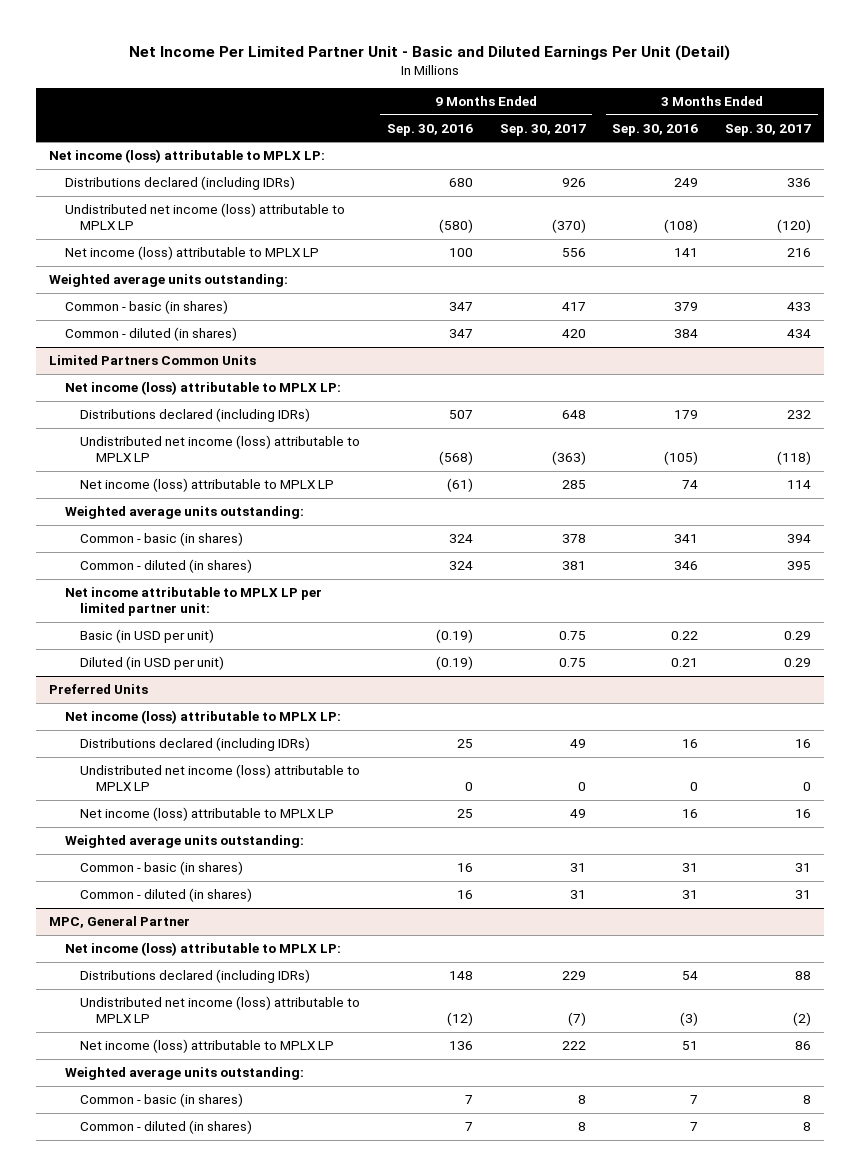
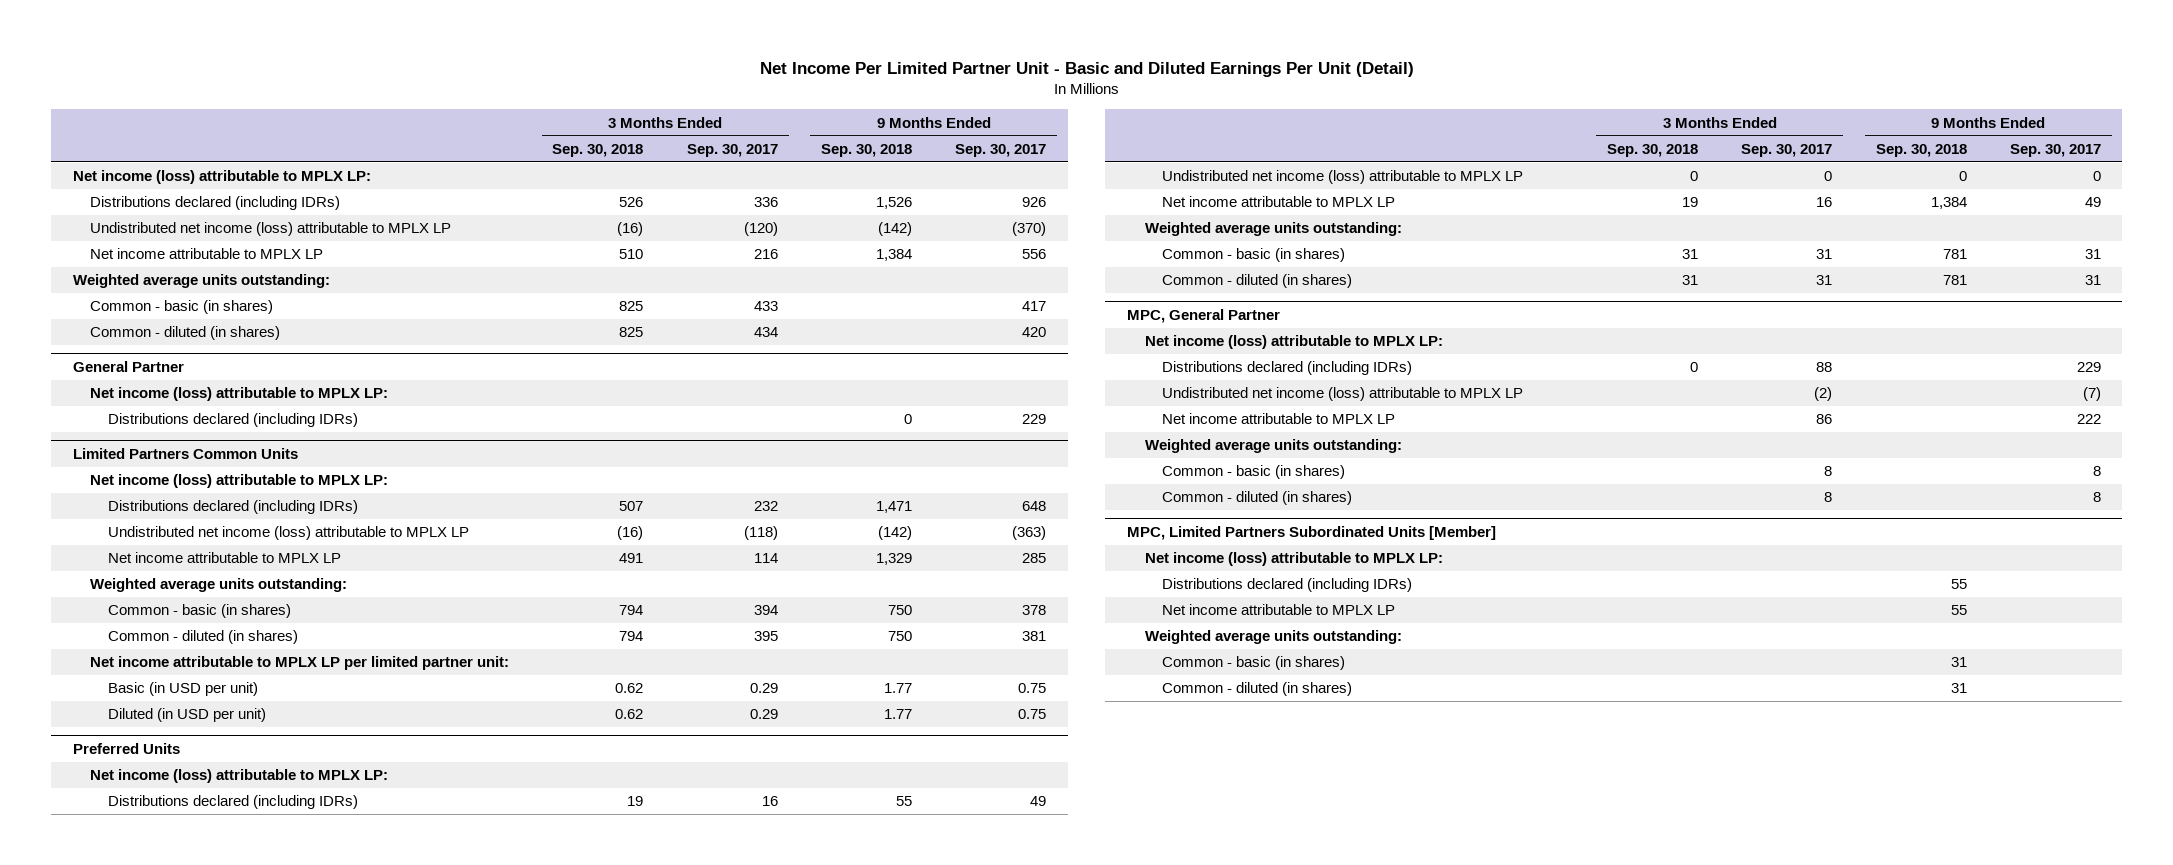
- | 9 Months Ended Sep. 30, 2016 | 9 Months Ended Sep. 30, 2017 | 3 Months Ended Sep. 30, 2016 | 3 Months Ended Sep. 30, 2017
+ | 3 Months Ended Sep. 30, 2018 | 3 Months Ended Sep. 30, 2017 | 9 Months Ended Sep. 30, 2018 | 9 Months Ended Sep. 30, 2017
- Net income (loss) attributable to MPLX LP | 100 | 556 | 141 | 216
+ Net income attributable to MPLX LP | 510 | 216 | 1,384 | 556
+ General Partner
+ Net income (loss) attributable to MPLX LP:
+ Distributions declared (including IDRs) | | | 0 | 229
@ Limited Partners Common Units
- Net income (loss) attributable to MPLX LP | (61) | 285 | 74 | 114
+ Net income attributable to MPLX LP | 491 | 114 | 1,329 | 285
@ Preferred Units
- Net income (loss) attributable to MPLX LP | 25 | 49 | 16 | 16
+ Net income attributable to MPLX LP | 19 | 16 | 1,384 | 49
@ MPC, General Partner
- Net income (loss) attributable to MPLX LP | 136 | 222 | 51 | 86
+ Net income attributable to MPLX LP | | 86 | | 222
+ MPC, Limited Partners Subordinated Units [Member]
+ Net income (loss) attributable to MPLX LP:
+ Distributions declared (including IDRs) | | | 55 |
+ Net income attributable to MPLX LP | | | 55 |
+ Weighted average units outstanding:
+ Common - basic (in shares) | | | 31 |
+ Common - diluted (in shares) | | | 31 |

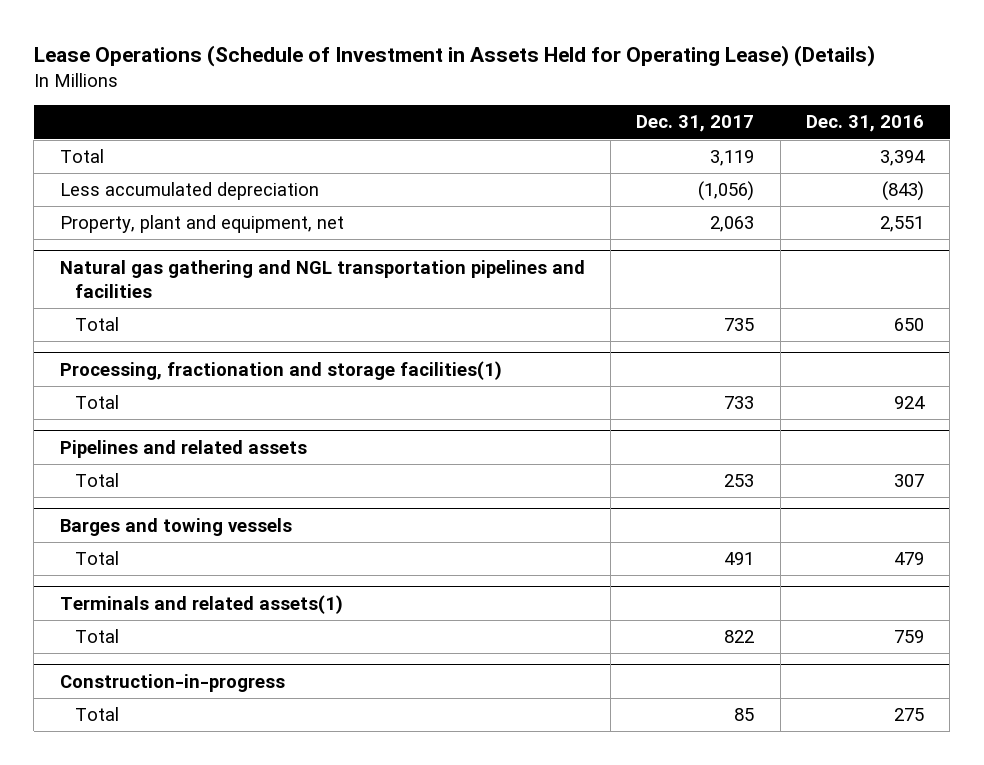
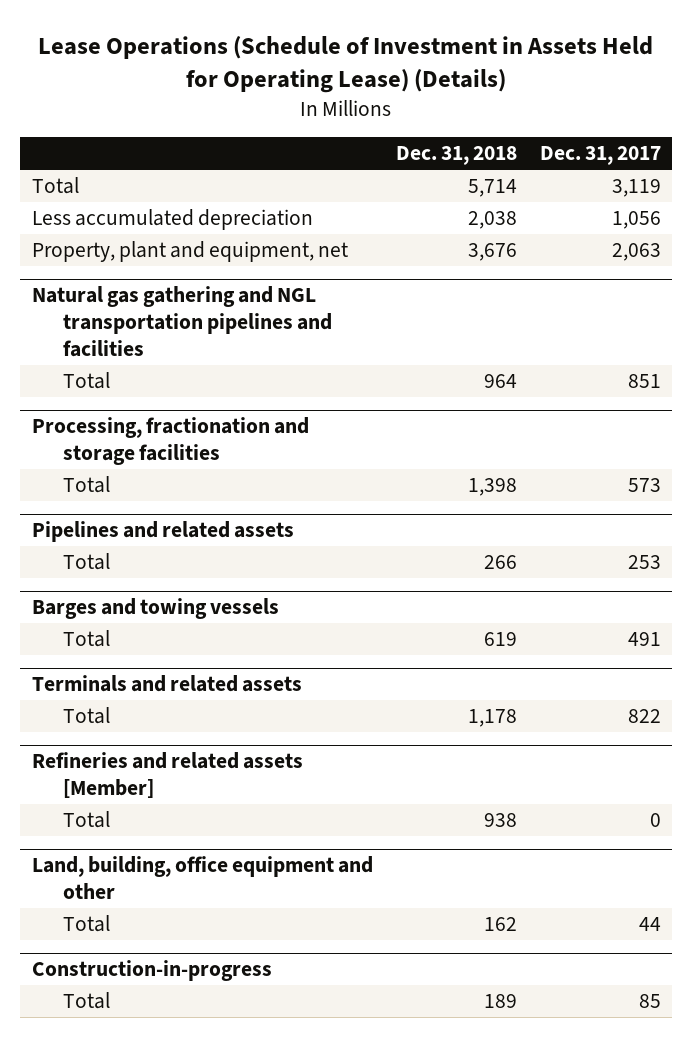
- | Dec. 31, 2017 | Dec. 31, 2016
+ | Dec. 31, 2018 | Dec. 31, 2017
- Less accumulated depreciation | (1,056) | (843)
+ Less accumulated depreciation | 2,038 | 1,056
@ Natural gas gathering and NGL transportation pipelines and facilities
- Total | 735 | 650
- Processing, fractionation and storage facilities(1)
- Total | 733 | 924
@ Natural gas gathering and NGL transportation pipelines and facilities
+ Total | 964 | 851
+ Processing, fractionation and storage facilities
+ Total | 1,398 | 573
- Terminals and related assets(1)
+ Terminals and related assets
+ Refineries and related assets [Member]
+ Total | 938 | 0
+ Land, building, office equipment and other
+ Total | 162 | 44

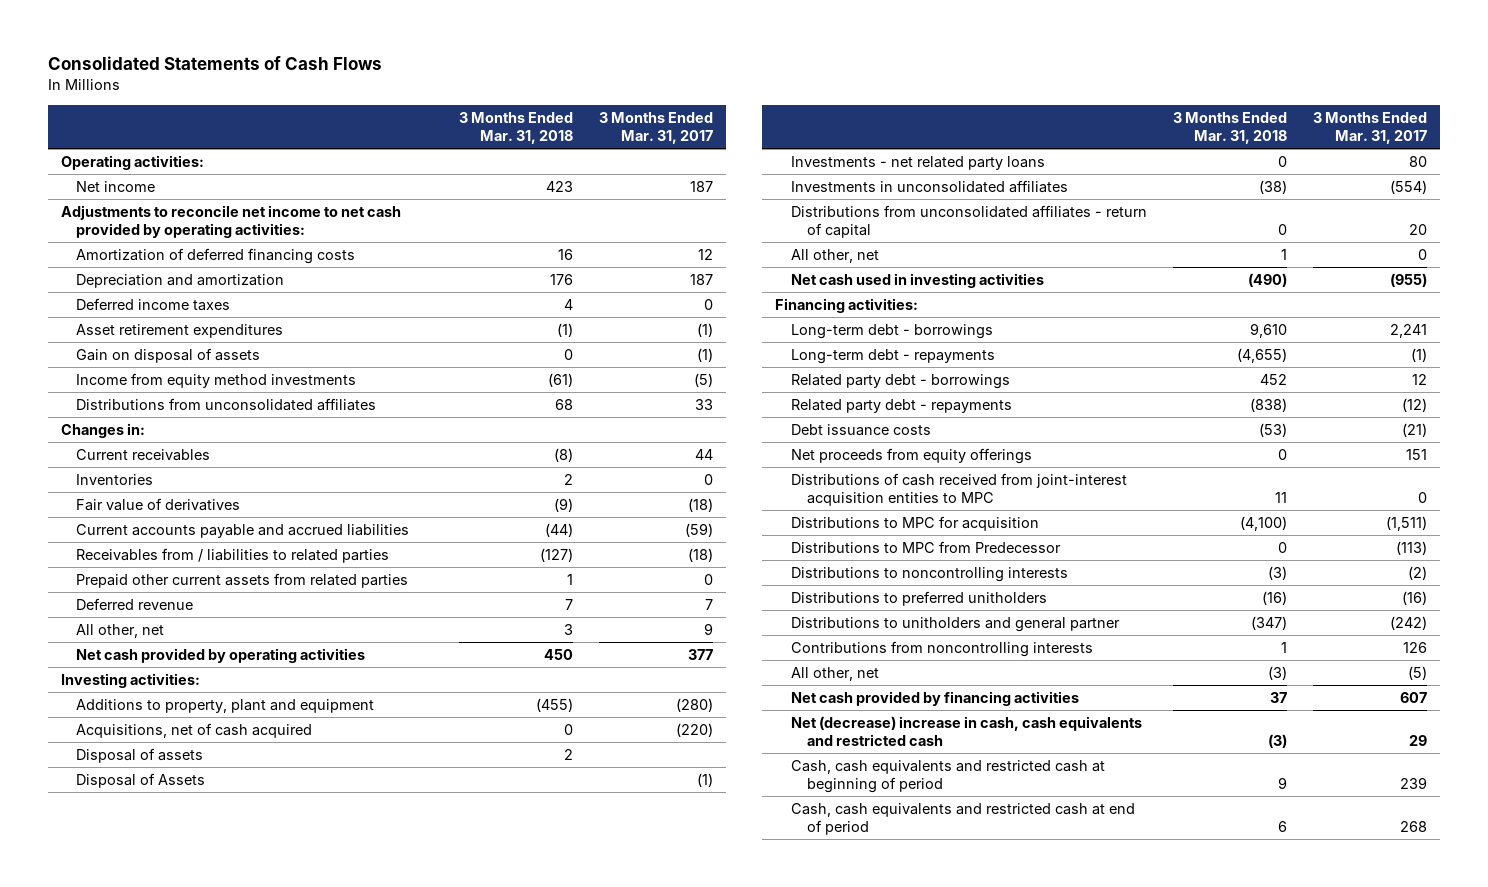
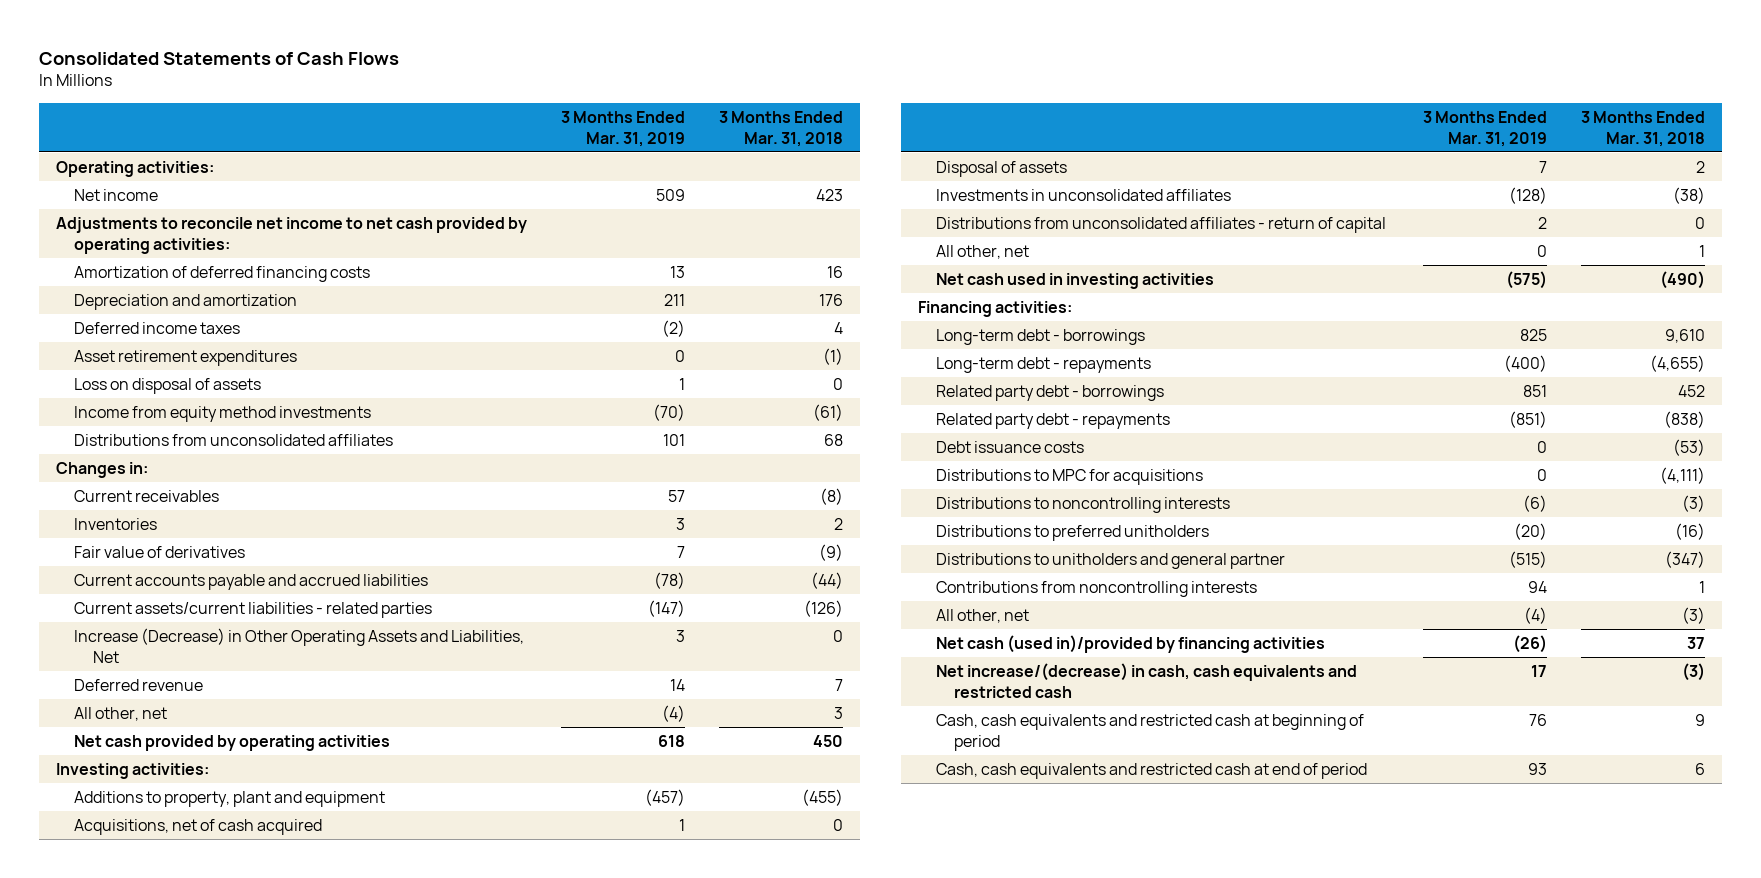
- | 3 Months Ended Mar. 31, 2018 | 3 Months Ended Mar. 31, 2017
+ | 3 Months Ended Mar. 31, 2019 | 3 Months Ended Mar. 31, 2018
- Gain on disposal of assets | 0 | (1)
+ Loss on disposal of assets | 1 | 0
- Receivables from / liabilities to related parties | (127) | (18)
- Prepaid other current assets from related parties | 1 | 0
+ Current assets/current liabilities - related parties | (147) | (126)
+ Increase (Decrease) in Other Operating Assets and Liabilities, Net | 3 | 0
- Disposal of Assets | | (1)
- Investments - net related party loans | 0 | 80
- Net proceeds from equity offerings | 0 | 151
- Distributions of cash received from joint-interest acquisition entities to MPC | 11 | 0
- Distributions to MPC for acquisition | (4,100) | (1,511)
- Distributions to MPC from Predecessor | 0 | (113)
+ Distributions to MPC for acquisitions | 0 | (4,111)
- Net cash provided by financing activities | 37 | 607
- Net (decrease) increase in cash, cash equivalents and restricted cash | (3) | 29
+ Net cash (used in)/provided by financing activities | (26) | 37
+ Net increase/(decrease) in cash, cash equivalents and restricted cash | 17 | (3)

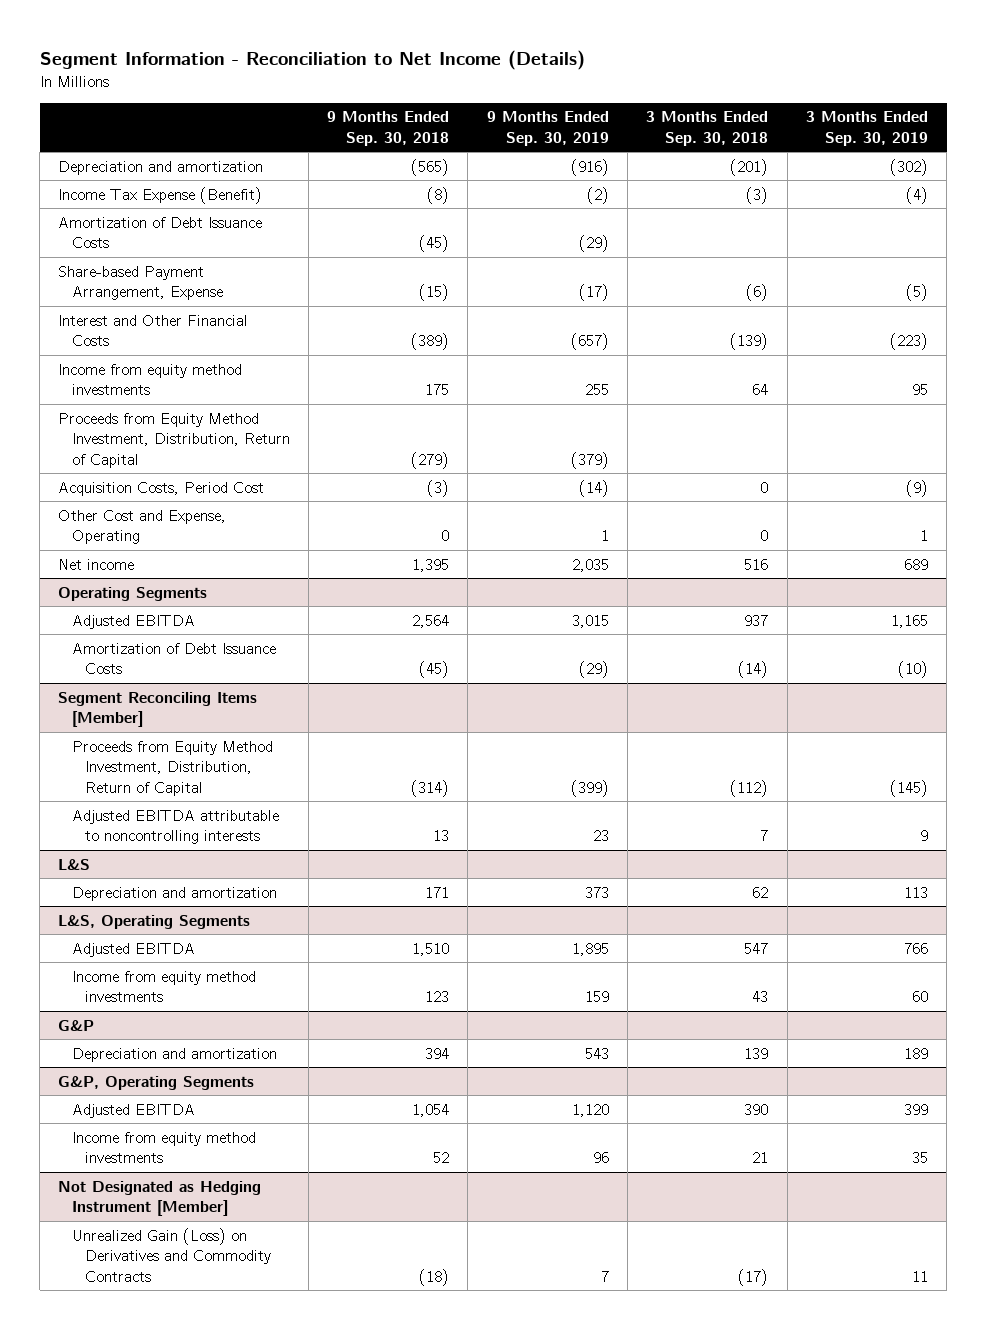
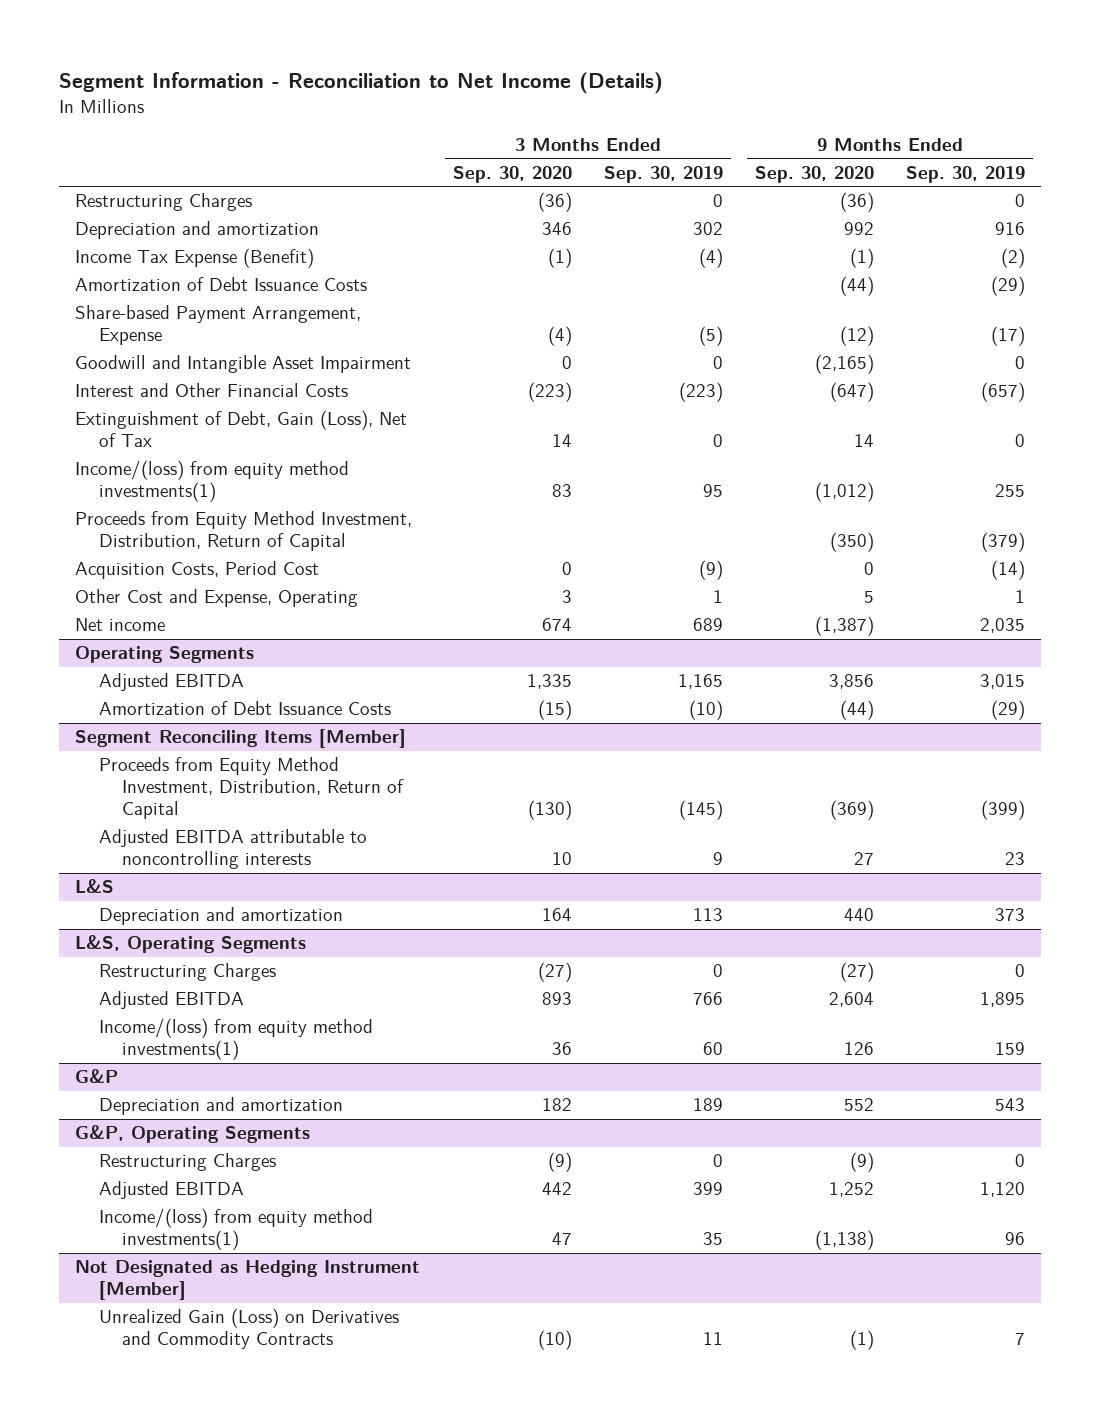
- | 9 Months Ended Sep. 30, 2018 | 9 Months Ended Sep. 30, 2019 | 3 Months Ended Sep. 30, 2018 | 3 Months Ended Sep. 30, 2019
+ | 3 Months Ended Sep. 30, 2020 | 3 Months Ended Sep. 30, 2019 | 9 Months Ended Sep. 30, 2020 | 9 Months Ended Sep. 30, 2019
- Depreciation and amortization | (565) | (916) | (201) | (302)
+ Restructuring Charges | (36) | 0 | (36) | 0
+ Depreciation and amortization | 346 | 302 | 992 | 916
+ Goodwill and Intangible Asset Impairment | 0 | 0 | (2,165) | 0
- Income from equity method investments | 175 | 255 | 64 | 95
+ Extinguishment of Debt, Gain (Loss), Net of Tax | 14 | 0 | 14 | 0
+ Income/(loss) from equity method investments(1) | 83 | 95 | (1,012) | 255
@ L&S, Operating Segments
+ Restructuring Charges | (27) | 0 | (27) | 0
- Income from equity method investments | 123 | 159 | 43 | 60
+ Income/(loss) from equity method investments(1) | 36 | 60 | 126 | 159
@ G&P, Operating Segments
+ Restructuring Charges | (9) | 0 | (9) | 0
- Income from equity method investments | 52 | 96 | 21 | 35
+ Income/(loss) from equity method investments(1) | 47 | 35 | (1,138) | 96

